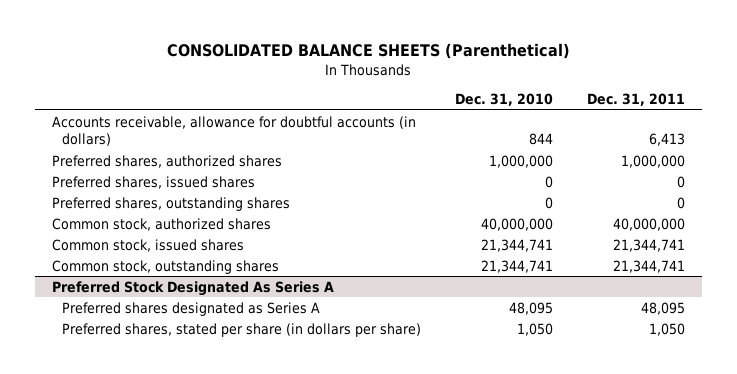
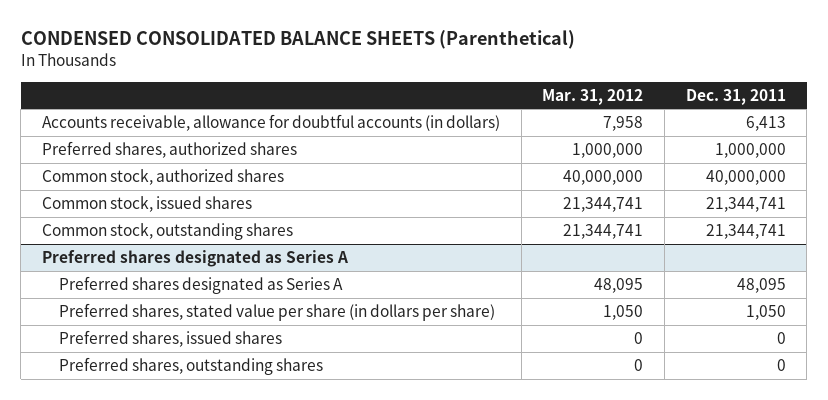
- CONSOLIDATED BALANCE SHEETS (Parenthetical)
+ CONDENSED CONSOLIDATED BALANCE SHEETS (Parenthetical)
- | Dec. 31, 2010 | Dec. 31, 2011
+ | Mar. 31, 2012 | Dec. 31, 2011
- Preferred shares, issued shares | 0 | 0
- Preferred shares, outstanding shares | 0 | 0
- Preferred Stock Designated As Series A
+ Preferred shares designated as Series A
- Preferred shares, stated per share (in dollars per share) | 1,050 | 1,050
+ Preferred shares, stated value per share (in dollars per share) | 1,050 | 1,050
+ Preferred shares, issued shares | 0 | 0
+ Preferred shares, outstanding shares | 0 | 0

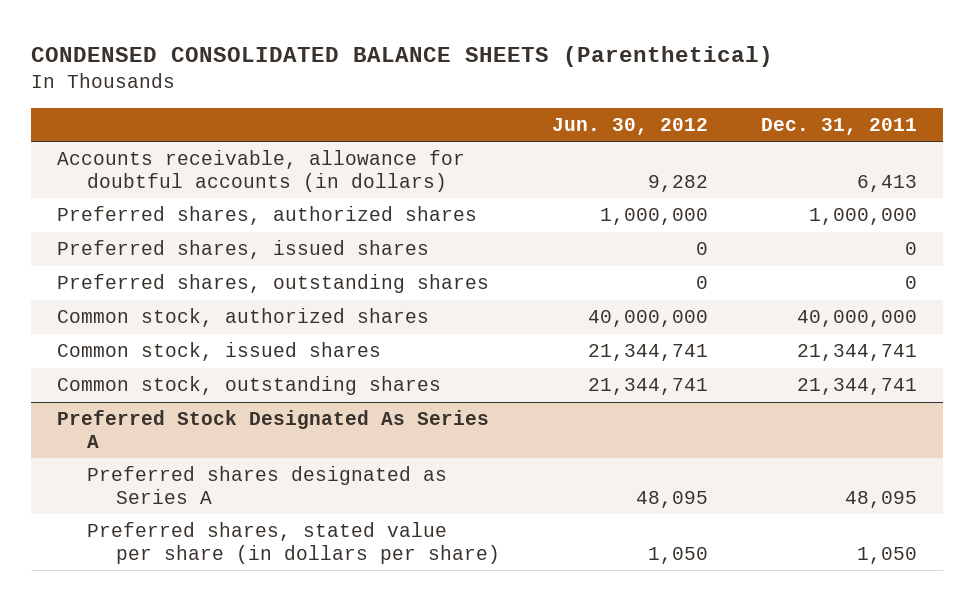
- | Mar. 31, 2012 | Dec. 31, 2011
+ | Jun. 30, 2012 | Dec. 31, 2011
+ Preferred shares, issued shares | 0 | 0
+ Preferred shares, outstanding shares | 0 | 0
- Preferred shares designated as Series A
+ Preferred Stock Designated As Series A
- Preferred shares, issued shares | 0 | 0
- Preferred shares, outstanding shares | 0 | 0

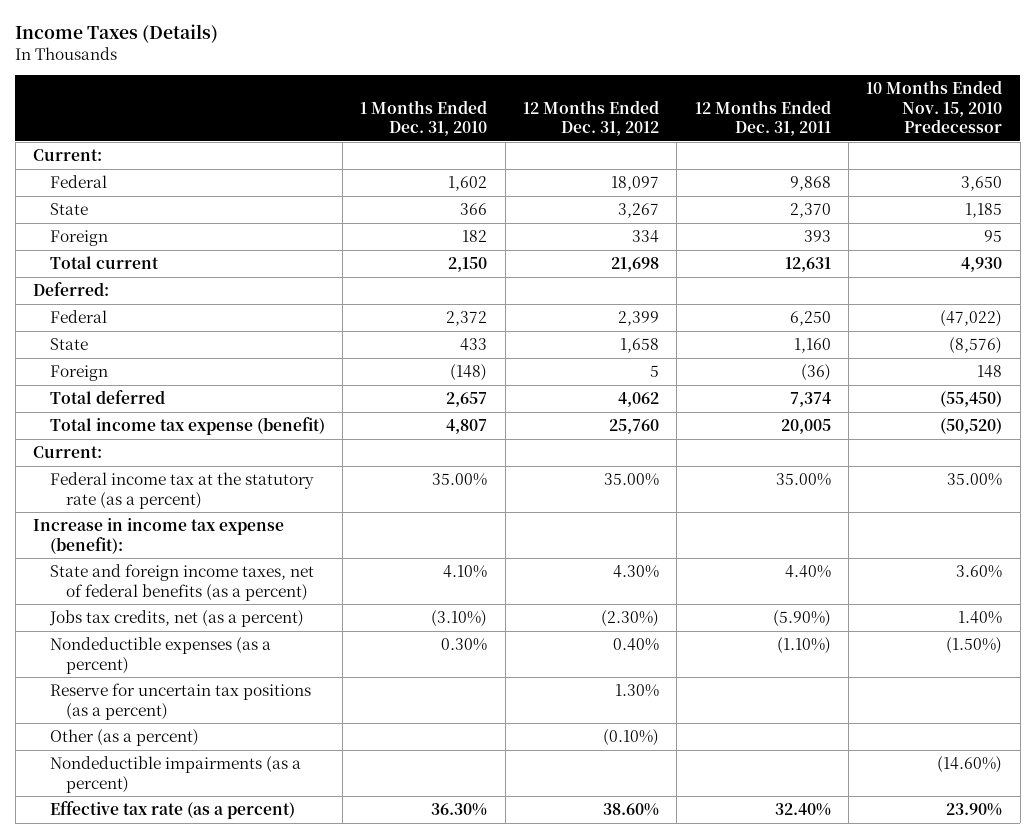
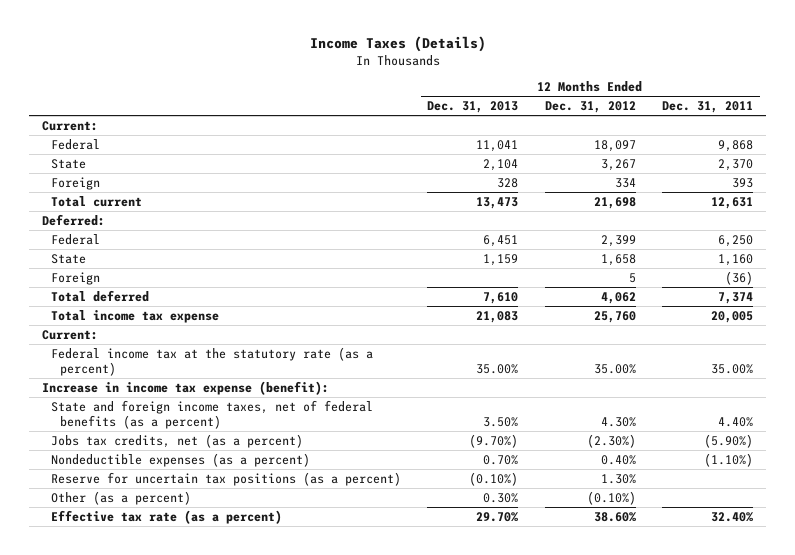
- | 1 Months Ended Dec. 31, 2010 | 12 Months Ended Dec. 31, 2012 | 12 Months Ended Dec. 31, 2011 | 10 Months Ended Nov. 15, 2010 Predecessor
+ | 12 Months Ended Dec. 31, 2013 | 12 Months Ended Dec. 31, 2012 | 12 Months Ended Dec. 31, 2011
- Total income tax expense (benefit) | 4,807 | 25,760 | 20,005 | (50,520)
+ Total income tax expense | 21,083 | 25,760 | 20,005
- Nondeductible impairments (as a percent) | | | | (14.60%)

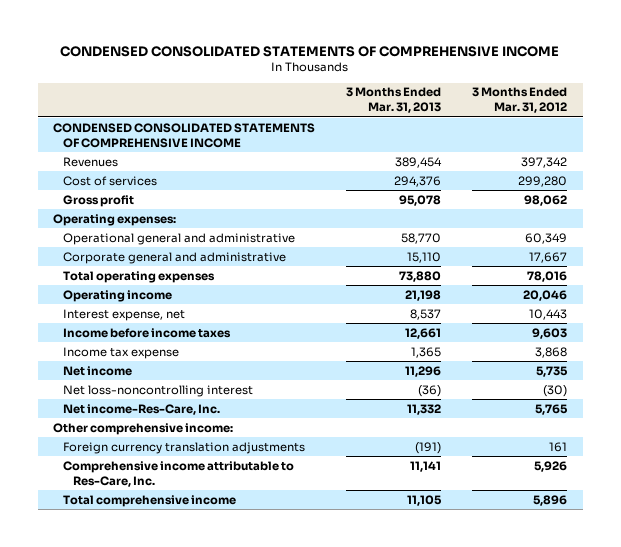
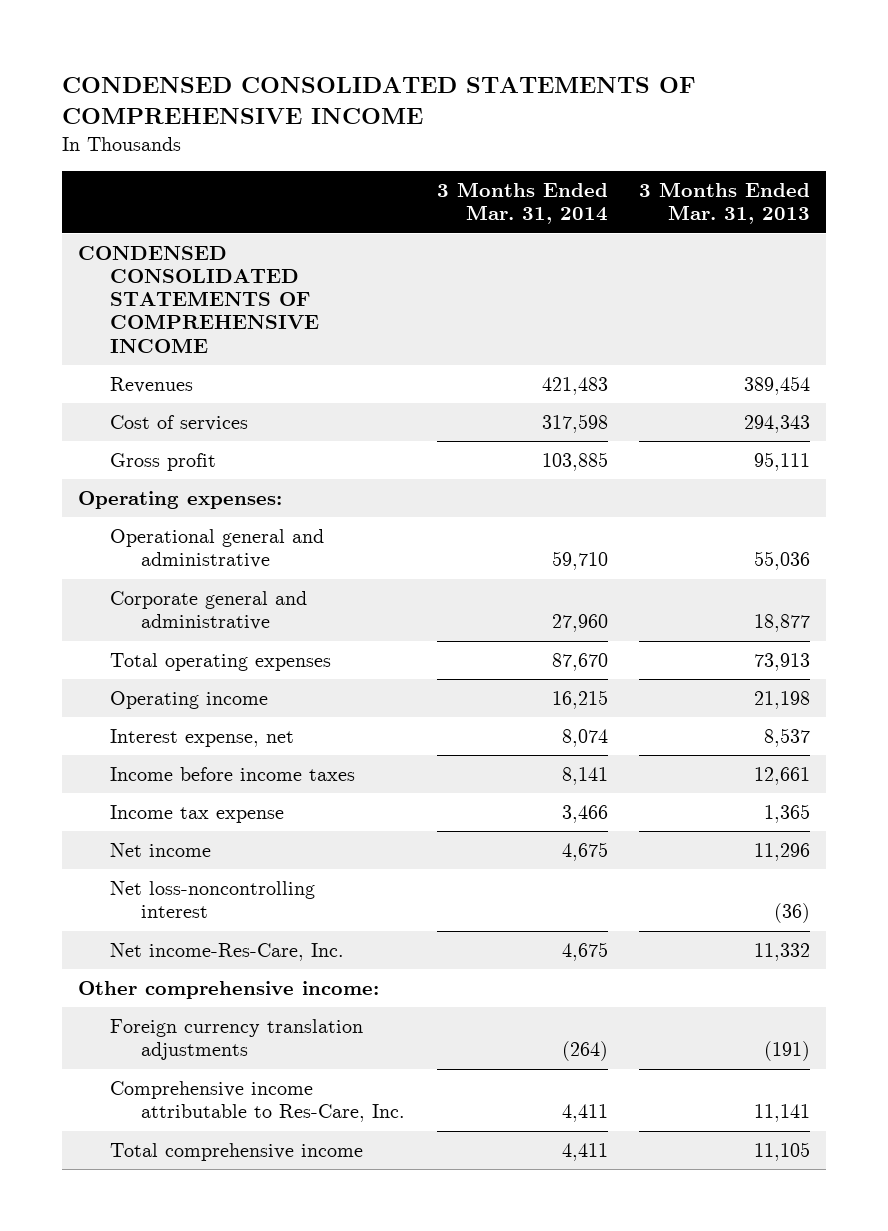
- | 3 Months Ended Mar. 31, 2013 | 3 Months Ended Mar. 31, 2012
+ | 3 Months Ended Mar. 31, 2014 | 3 Months Ended Mar. 31, 2013
- Cost of services | 294,376 | 299,280
- Gross profit | 95,078 | 98,062
+ Cost of services | 317,598 | 294,343
+ Gross profit | 103,885 | 95,111
- Operational general and administrative | 58,770 | 60,349
- Corporate general and administrative | 15,110 | 17,667
- Total operating expenses | 73,880 | 78,016
+ Operational general and administrative | 59,710 | 55,036
+ Corporate general and administrative | 27,960 | 18,877
+ Total operating expenses | 87,670 | 73,913

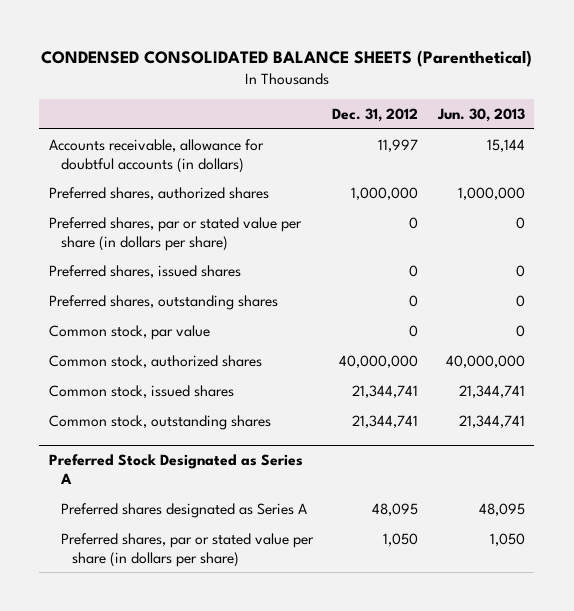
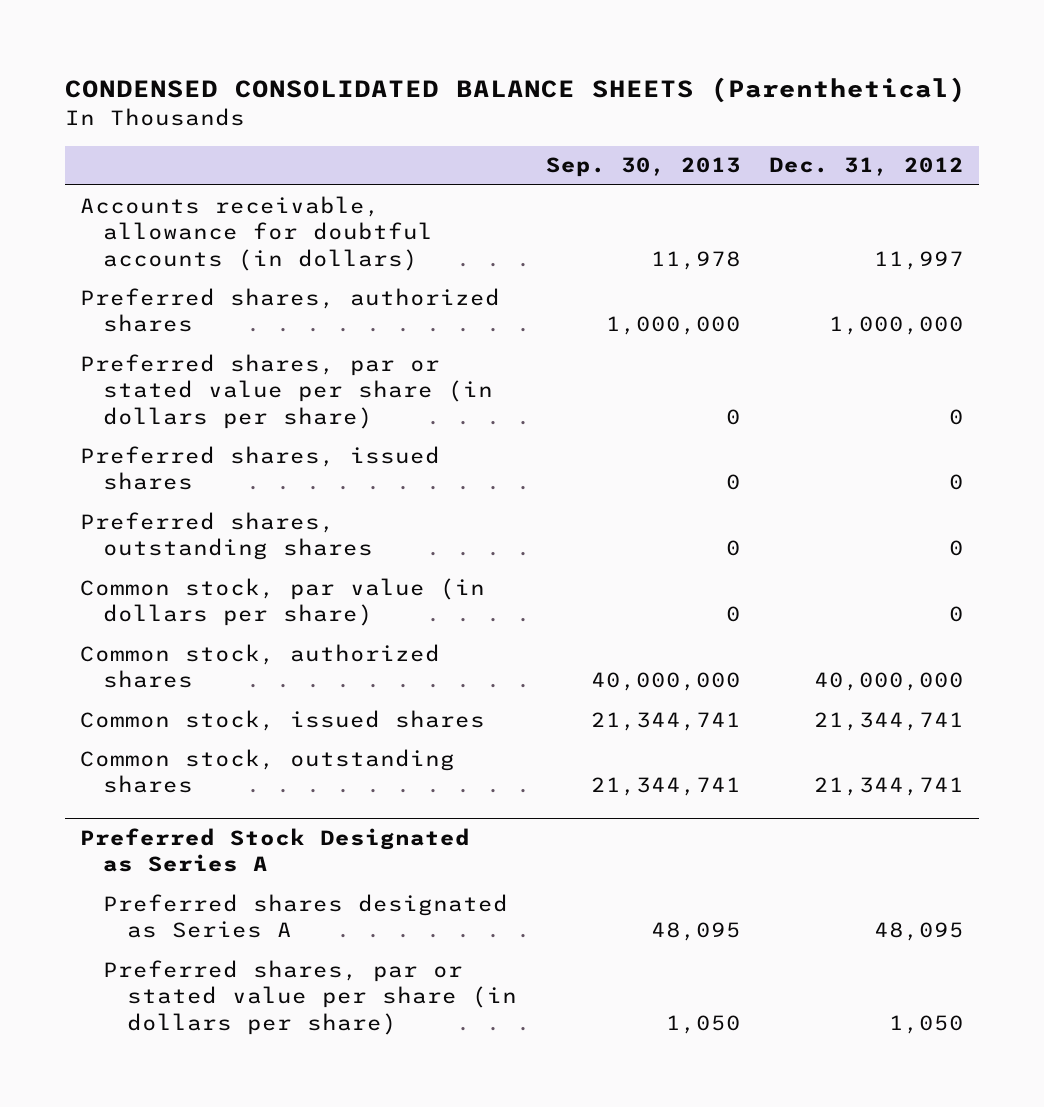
- | Dec. 31, 2012 | Jun. 30, 2013
+ | Sep. 30, 2013 | Dec. 31, 2012
- Common stock, par value | 0 | 0
+ Common stock, par value (in dollars per share) | 0 | 0

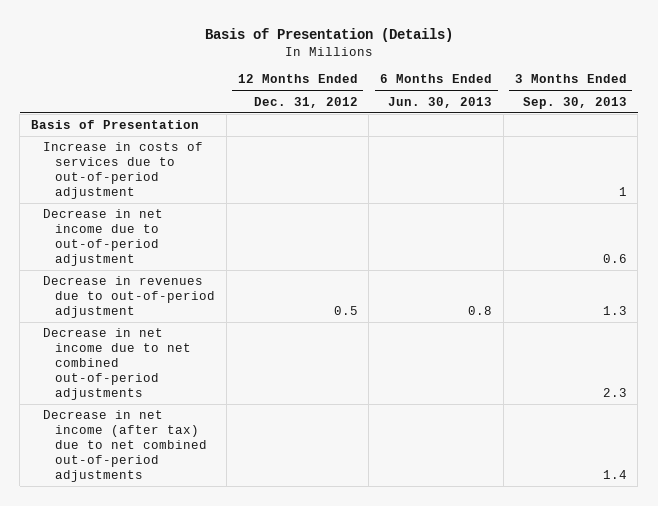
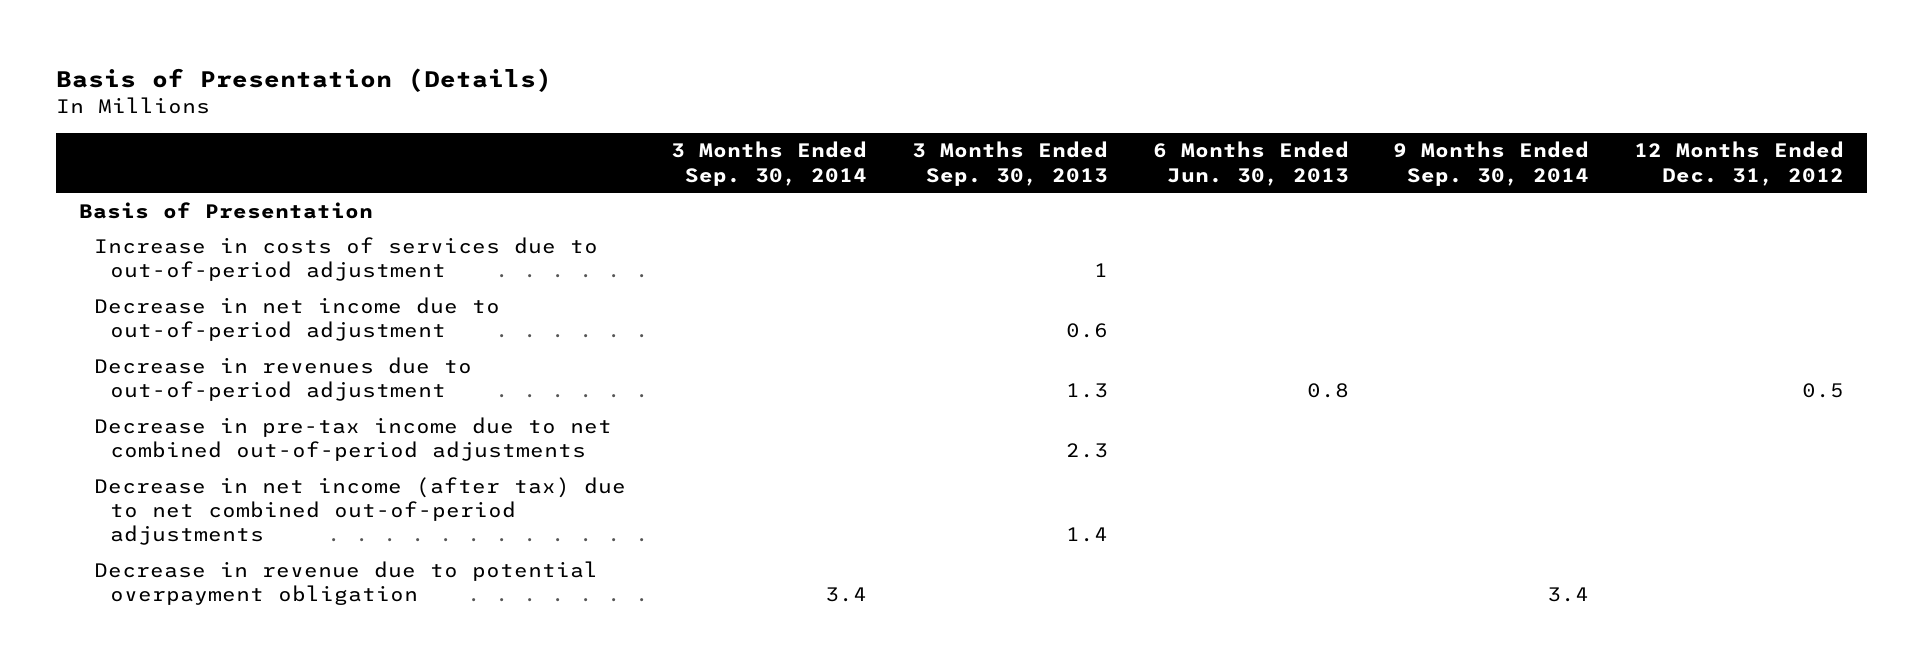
- | 12 Months Ended Dec. 31, 2012 | 6 Months Ended Jun. 30, 2013 | 3 Months Ended Sep. 30, 2013
+ | 3 Months Ended Sep. 30, 2014 | 3 Months Ended Sep. 30, 2013 | 6 Months Ended Jun. 30, 2013 | 9 Months Ended Sep. 30, 2014 | 12 Months Ended Dec. 31, 2012
- Decrease in net income due to net combined out-of-period adjustments | | | 2.3
+ Decrease in pre-tax income due to net combined out-of-period adjustments | | 2.3 | | |
+ Decrease in revenue due to potential overpayment obligation | 3.4 | | | 3.4 |

